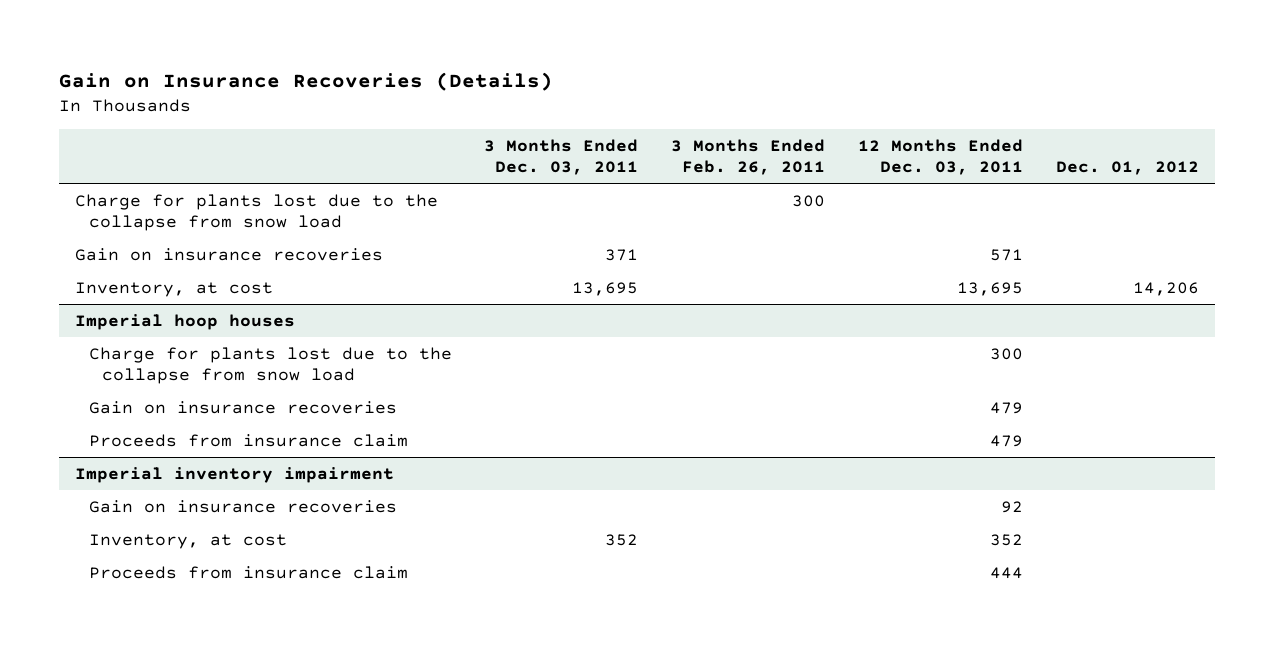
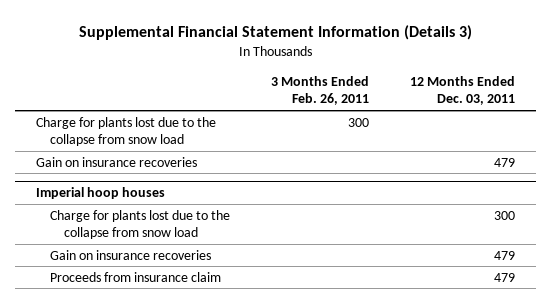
- Gain on Insurance Recoveries (Details)
+ Supplemental Financial Statement Information (Details 3)
- | 3 Months Ended Dec. 03, 2011 | 3 Months Ended Feb. 26, 2011 | 12 Months Ended Dec. 03, 2011 | Dec. 01, 2012
+ | 3 Months Ended Feb. 26, 2011 | 12 Months Ended Dec. 03, 2011
- Gain on insurance recoveries | 371 | | 571 |
- Inventory, at cost | 13,695 | | 13,695 | 14,206
+ Gain on insurance recoveries | | 479
- Imperial inventory impairment
- Gain on insurance recoveries | | | 92 |
- Inventory, at cost | 352 | | 352 |
- Proceeds from insurance claim | | | 444 |

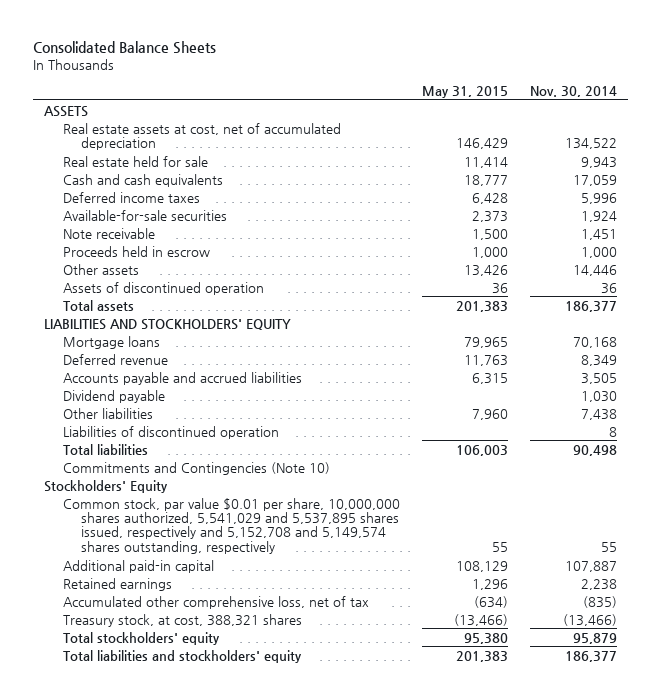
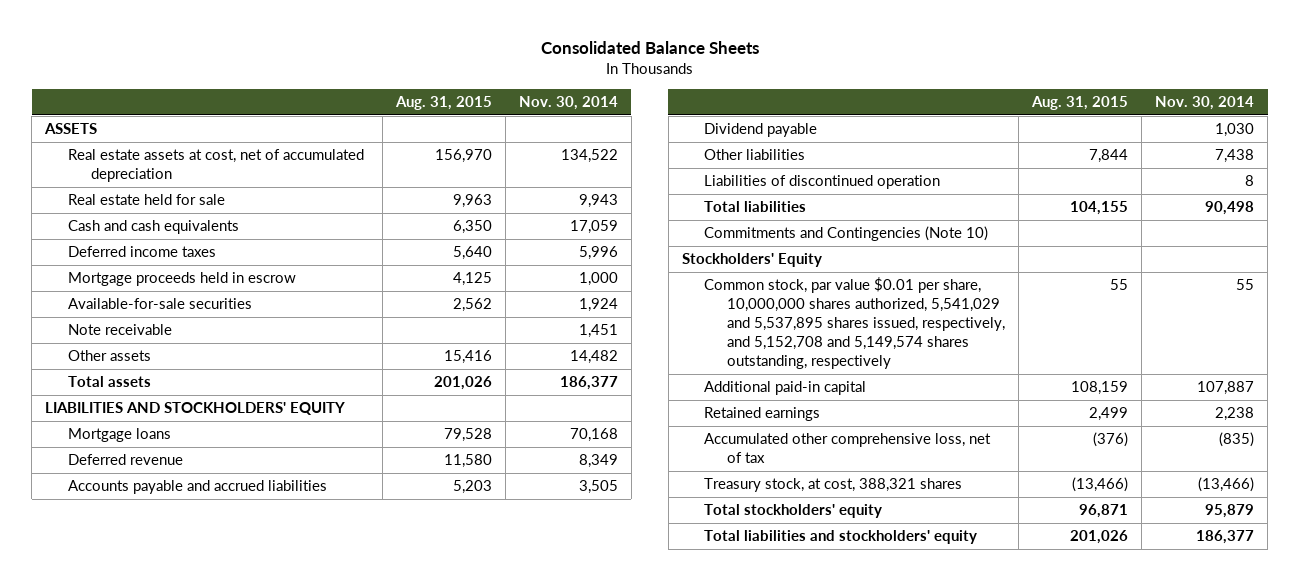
- | May 31, 2015 | Nov. 30, 2014
+ | Aug. 31, 2015 | Nov. 30, 2014
+ Mortgage proceeds held in escrow | 4,125 | 1,000
- Proceeds held in escrow | 1,000 | 1,000
- Other assets | 13,426 | 14,446
- Assets of discontinued operation | 36 | 36
+ Other assets | 15,416 | 14,482
- Common stock, par value $0.01 per share, 10,000,000 shares authorized, 5,541,029 and 5,537,895 shares issued, respectively and 5,152,708 and 5,149,574 shares outstanding, respectively | 55 | 55
+ Common stock, par value $0.01 per share, 10,000,000 shares authorized, 5,541,029 and 5,537,895 shares issued, respectively, and 5,152,708 and 5,149,574 shares outstanding, respectively | 55 | 55

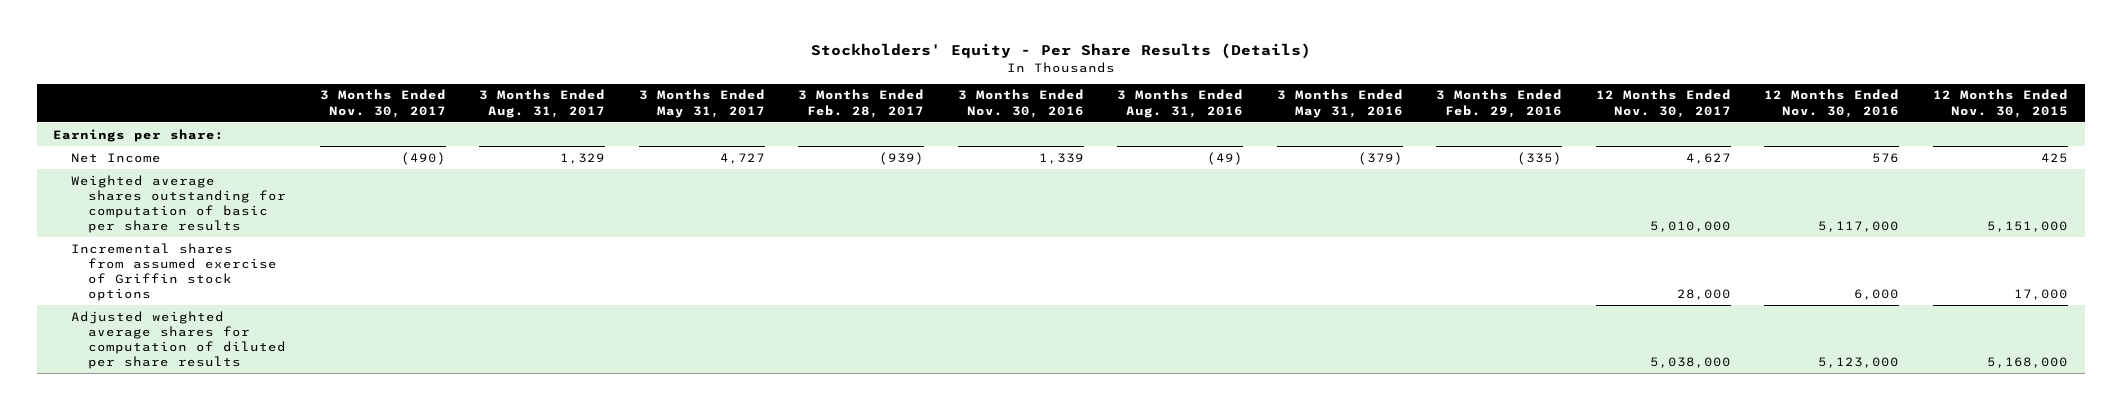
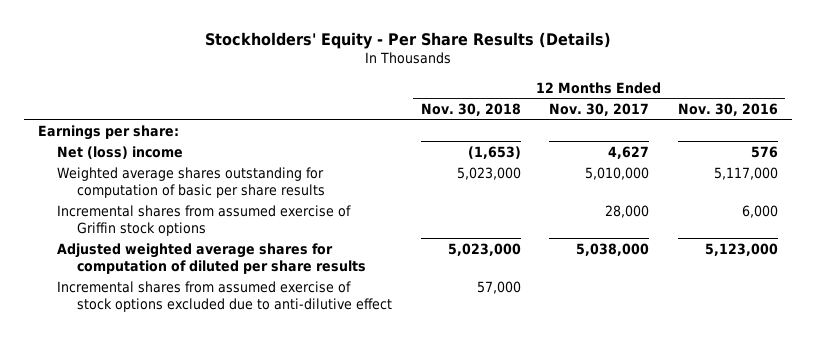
- | 3 Months Ended Nov. 30, 2017 | 3 Months Ended Aug. 31, 2017 | 3 Months Ended May 31, 2017 | 3 Months Ended Feb. 28, 2017 | 3 Months Ended Nov. 30, 2016 | 3 Months Ended Aug. 31, 2016 | 3 Months Ended May 31, 2016 | 3 Months Ended Feb. 29, 2016 | 12 Months Ended Nov. 30, 2017 | 12 Months Ended Nov. 30, 2016 | 12 Months Ended Nov. 30, 2015
+ | 12 Months Ended Nov. 30, 2018 | 12 Months Ended Nov. 30, 2017 | 12 Months Ended Nov. 30, 2016
- Net Income | (490) | 1,329 | 4,727 | (939) | 1,339 | (49) | (379) | (335) | 4,627 | 576 | 425
+ Net (loss) income | (1,653) | 4,627 | 576
+ Incremental shares from assumed exercise of stock options excluded due to anti-dilutive effect | 57,000 | |

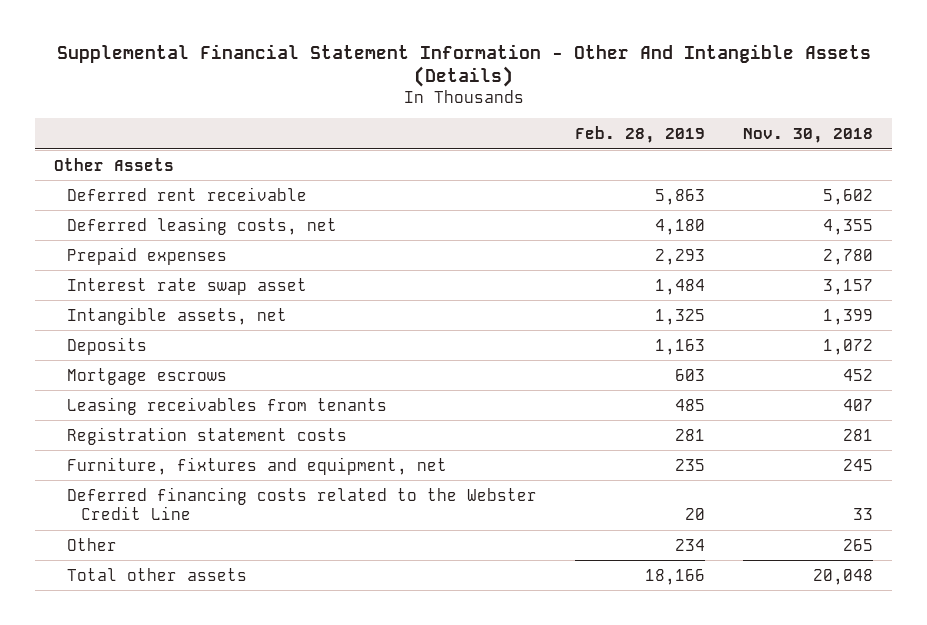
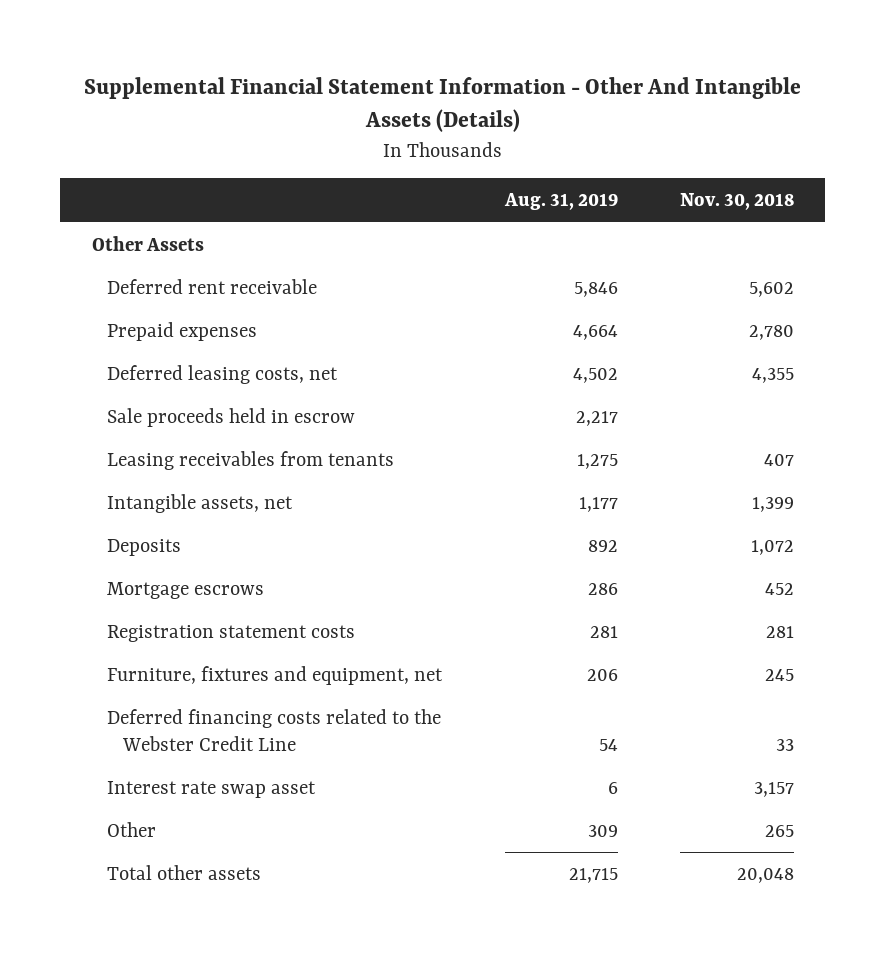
- | Feb. 28, 2019 | Nov. 30, 2018
+ | Aug. 31, 2019 | Nov. 30, 2018
moved down: Deferred leasing costs, net | 4,502 | 4,355
+ Sale proceeds held in escrow | 2,217 |
moved up: Leasing receivables from tenants | 1,275 | 407
moved down: Interest rate swap asset | 6 | 3,157

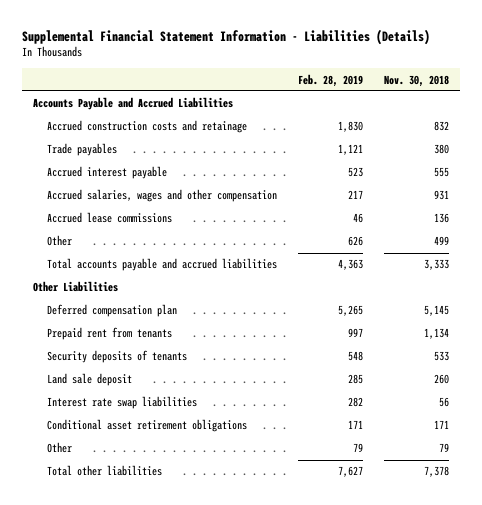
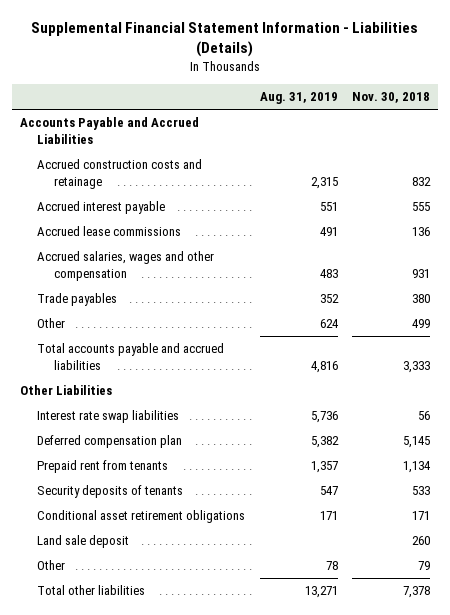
- | Feb. 28, 2019 | Nov. 30, 2018
+ | Aug. 31, 2019 | Nov. 30, 2018
moved down: Accrued salaries, wages and other compensation | 483 | 931
moved down: Trade payables | 352 | 380
moved up: Interest rate swap liabilities | 5,736 | 56
moved down: Land sale deposit | | 260

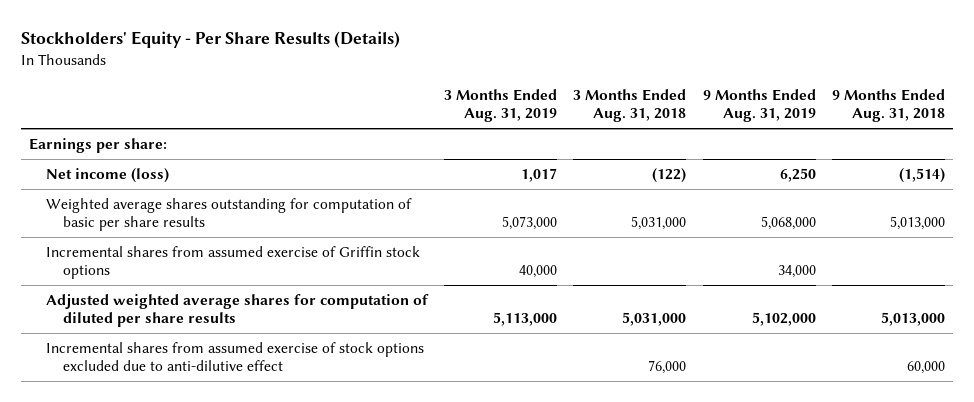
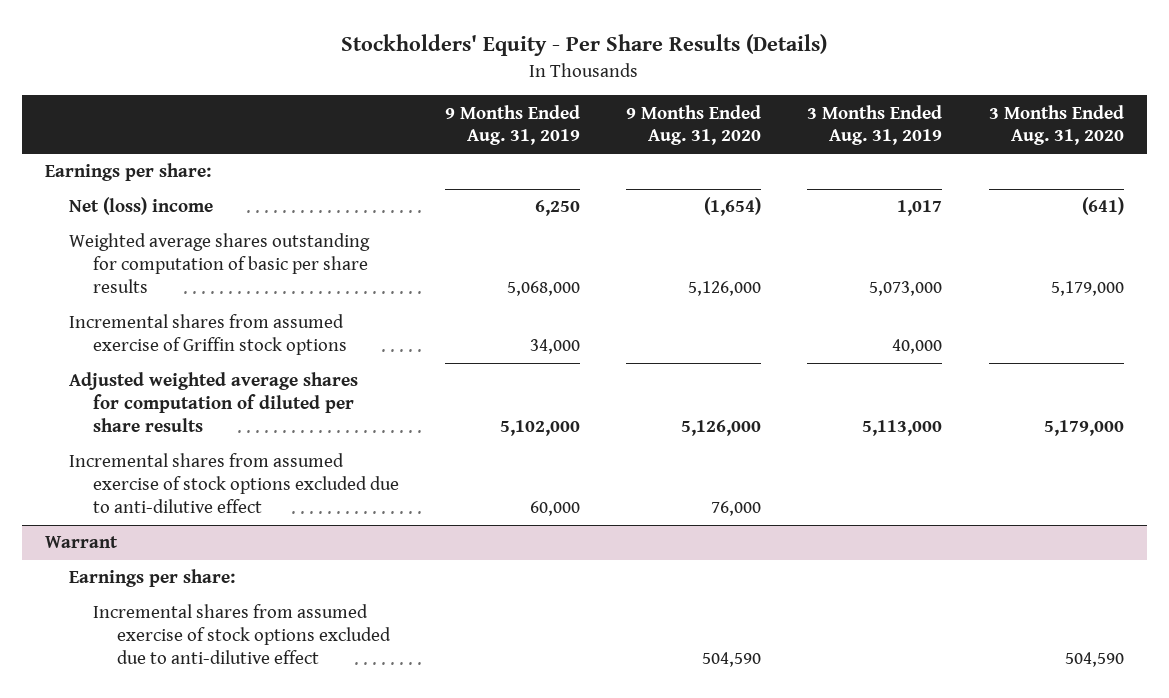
- | 3 Months Ended Aug. 31, 2019 | 3 Months Ended Aug. 31, 2018 | 9 Months Ended Aug. 31, 2019 | 9 Months Ended Aug. 31, 2018
+ | 9 Months Ended Aug. 31, 2019 | 9 Months Ended Aug. 31, 2020 | 3 Months Ended Aug. 31, 2019 | 3 Months Ended Aug. 31, 2020
- Net income (loss) | 1,017 | (122) | 6,250 | (1,514)
+ Net (loss) income | 6,250 | (1,654) | 1,017 | (641)
+ Incremental shares from assumed exercise of stock options excluded due to anti-dilutive effect | 60,000 | 76,000 | |
+ Warrant
+ Earnings per share:

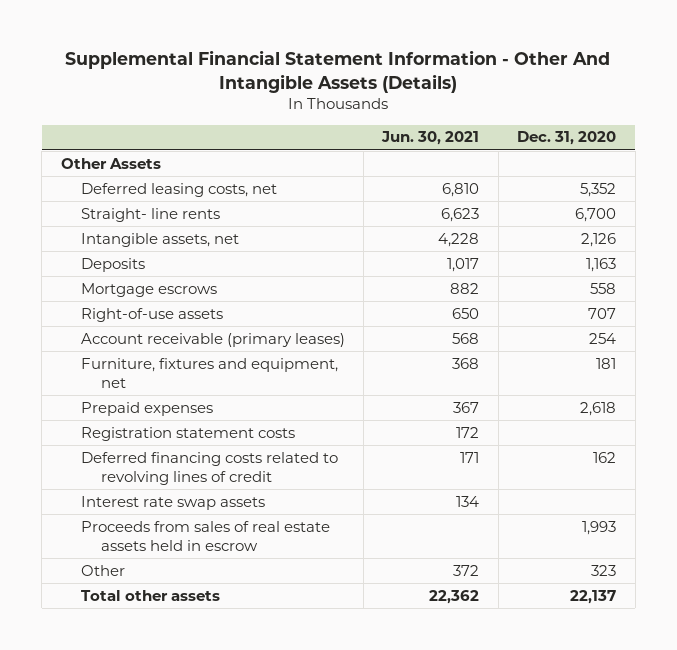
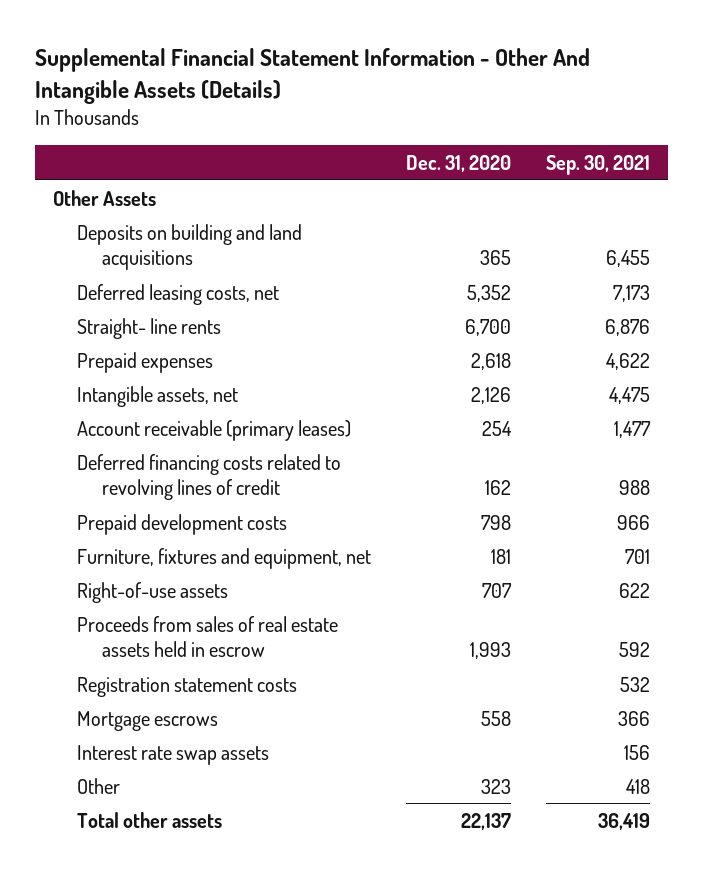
- | Jun. 30, 2021 | Dec. 31, 2020
+ | Dec. 31, 2020 | Sep. 30, 2021
+ Deposits on building and land acquisitions | 365 | 6,455
moved up: Prepaid expenses | 2,618 | 4,622
- Deposits | 1,017 | 1,163
moved up: Deferred financing costs related to revolving lines of credit | 162 | 988
+ Prepaid development costs | 798 | 966
moved down: Right-of-use assets | 707 | 622
moved up: Proceeds from sales of real estate assets held in escrow | 1,993 | 592
moved down: Mortgage escrows | 558 | 366

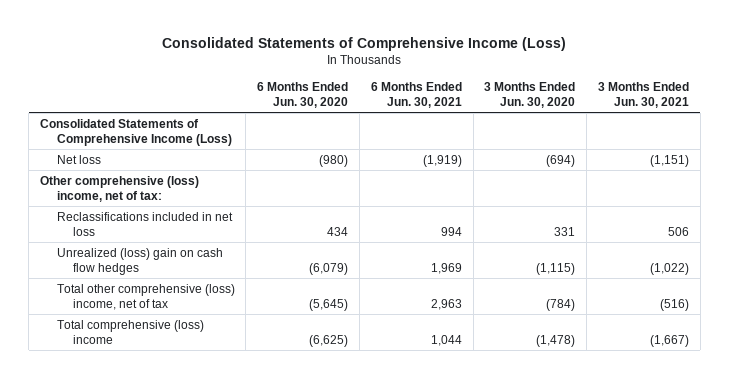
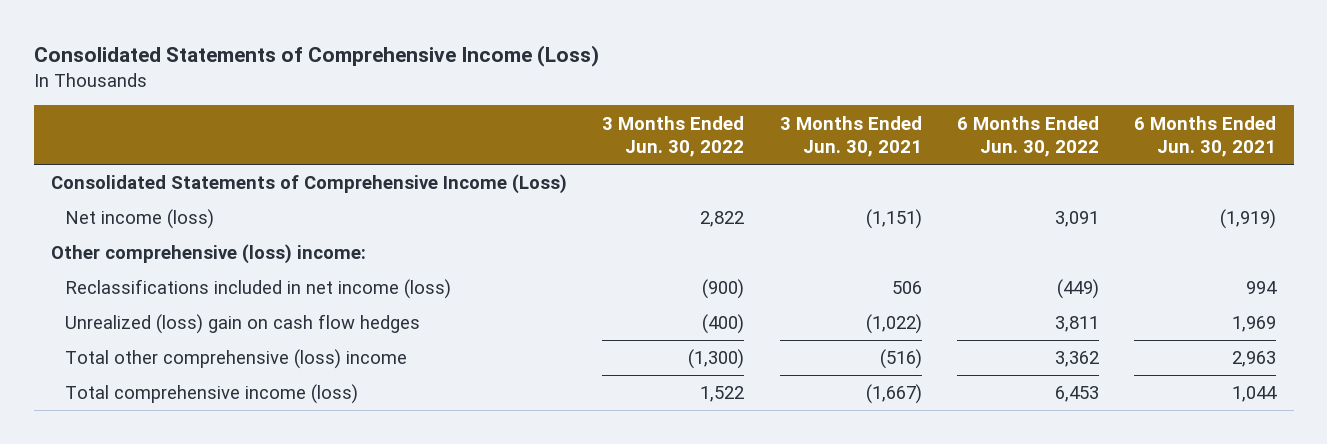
- | 6 Months Ended Jun. 30, 2020 | 6 Months Ended Jun. 30, 2021 | 3 Months Ended Jun. 30, 2020 | 3 Months Ended Jun. 30, 2021
+ | 3 Months Ended Jun. 30, 2022 | 3 Months Ended Jun. 30, 2021 | 6 Months Ended Jun. 30, 2022 | 6 Months Ended Jun. 30, 2021
- Net loss | (980) | (1,919) | (694) | (1,151)
- Other comprehensive (loss) income, net of tax:
- Reclassifications included in net loss | 434 | 994 | 331 | 506
+ Net income (loss) | 2,822 | (1,151) | 3,091 | (1,919)
+ Other comprehensive (loss) income:
+ Reclassifications included in net income (loss) | (900) | 506 | (449) | 994
- Total other comprehensive (loss) income, net of tax | (5,645) | 2,963 | (784) | (516)
- Total comprehensive (loss) income | (6,625) | 1,044 | (1,478) | (1,667)
+ Total other comprehensive (loss) income | (1,300) | (516) | 3,362 | 2,963
+ Total comprehensive income (loss) | 1,522 | (1,667) | 6,453 | 1,044

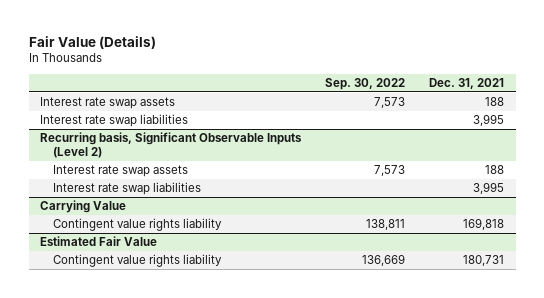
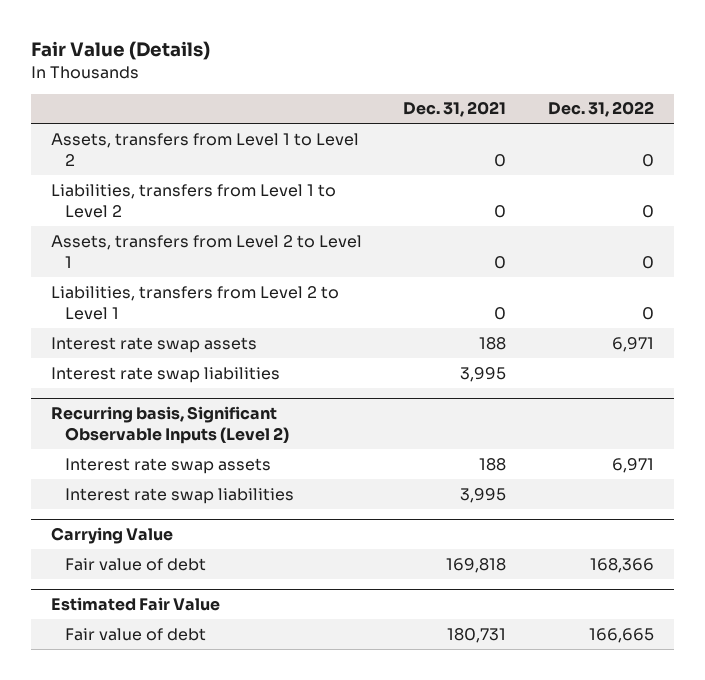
- | Sep. 30, 2022 | Dec. 31, 2021
+ | Dec. 31, 2021 | Dec. 31, 2022
+ Assets, transfers from Level 1 to Level 2 | 0 | 0
+ Liabilities, transfers from Level 1 to Level 2 | 0 | 0
+ Assets, transfers from Level 2 to Level 1 | 0 | 0
+ Liabilities, transfers from Level 2 to Level 1 | 0 | 0
@ Carrying Value
- Contingent value rights liability | 138,811 | 169,818
+ Fair value of debt | 169,818 | 168,366
@ Estimated Fair Value
- Contingent value rights liability | 136,669 | 180,731
+ Fair value of debt | 180,731 | 166,665

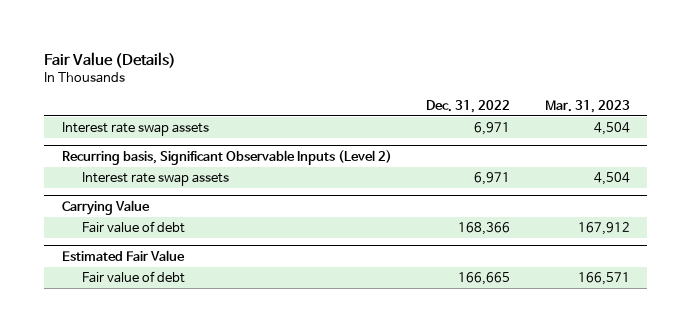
- | Dec. 31, 2021 | Dec. 31, 2022
+ | Dec. 31, 2022 | Mar. 31, 2023
- Assets, transfers from Level 1 to Level 2 | 0 | 0
- Liabilities, transfers from Level 1 to Level 2 | 0 | 0
- Assets, transfers from Level 2 to Level 1 | 0 | 0
- Liabilities, transfers from Level 2 to Level 1 | 0 | 0
- Interest rate swap liabilities | 3,995 |
@ Recurring basis, Significant Observable Inputs (Level 2)
- Interest rate swap liabilities | 3,995 |

